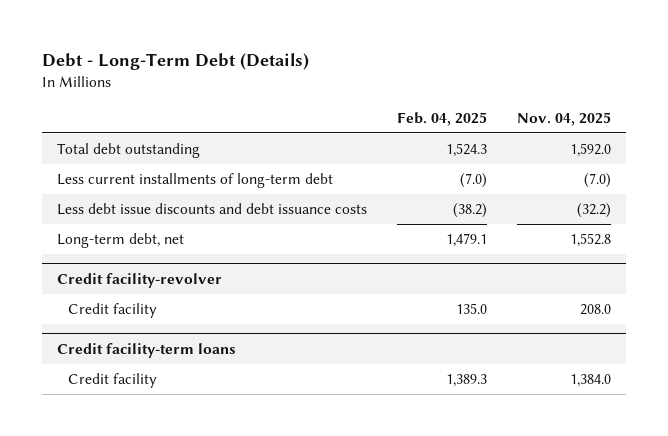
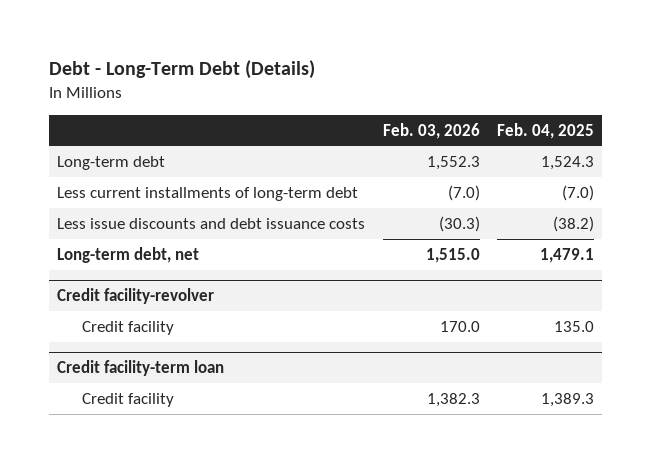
- | Feb. 04, 2025 | Nov. 04, 2025
+ | Feb. 03, 2026 | Feb. 04, 2025
- Total debt outstanding | 1,524.3 | 1,592.0
+ Long-term debt | 1,552.3 | 1,524.3
- Less debt issue discounts and debt issuance costs | (38.2) | (32.2)
+ Less issue discounts and debt issuance costs | (30.3) | (38.2)
- Credit facility-term loans
+ Credit facility-term loan

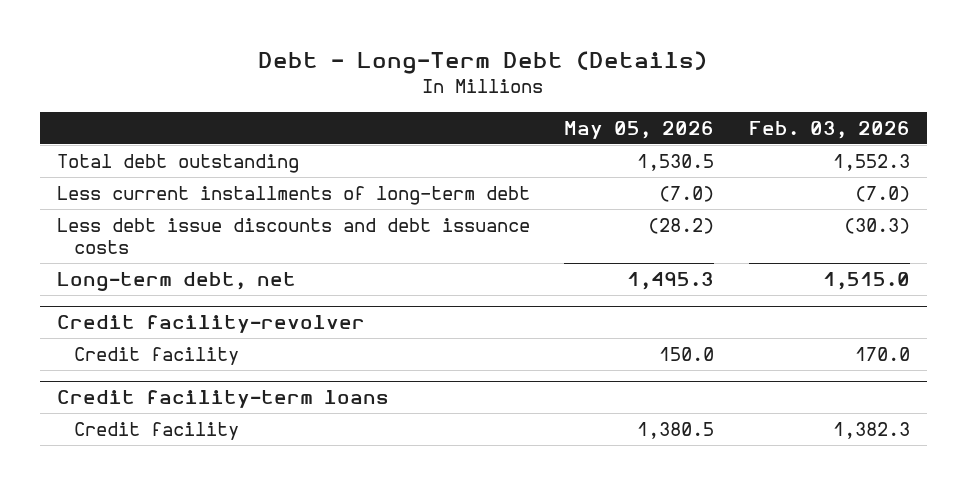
- | Feb. 03, 2026 | Feb. 04, 2025
+ | May 05, 2026 | Feb. 03, 2026
- Long-term debt | 1,552.3 | 1,524.3
+ Total debt outstanding | 1,530.5 | 1,552.3
- Less issue discounts and debt issuance costs | (30.3) | (38.2)
+ Less debt issue discounts and debt issuance costs | (28.2) | (30.3)
- Credit facility-term loan
+ Credit facility-term loans

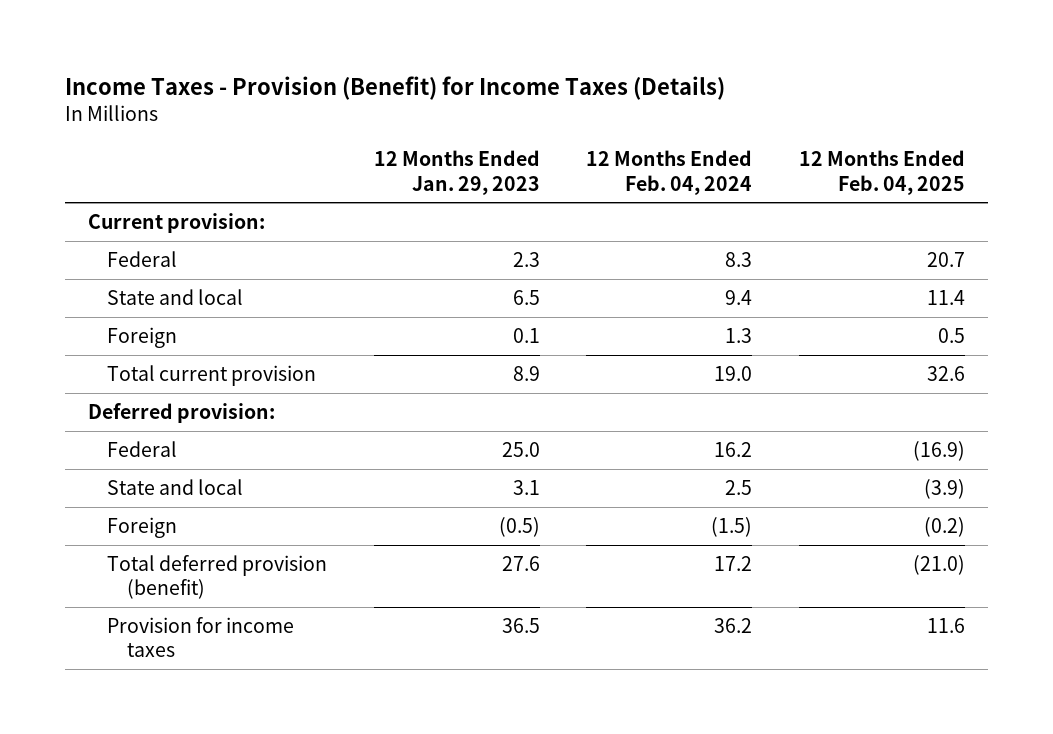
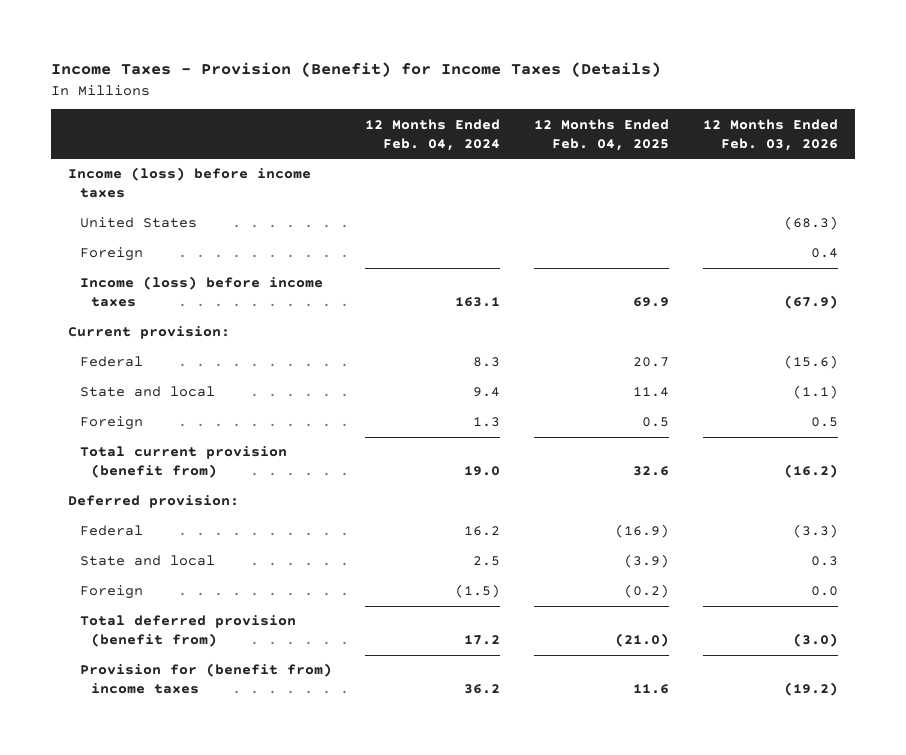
- | 12 Months Ended Jan. 29, 2023 | 12 Months Ended Feb. 04, 2024 | 12 Months Ended Feb. 04, 2025
+ | 12 Months Ended Feb. 04, 2024 | 12 Months Ended Feb. 04, 2025 | 12 Months Ended Feb. 03, 2026
+ Income (loss) before income taxes
+ United States | | | (68.3)
+ Foreign | | | 0.4
+ Income (loss) before income taxes | 163.1 | 69.9 | (67.9)
- Total current provision | 8.9 | 19.0 | 32.6
+ Total current provision (benefit from) | 19.0 | 32.6 | (16.2)
- Total deferred provision (benefit) | 27.6 | 17.2 | (21.0)
- Provision for income taxes | 36.5 | 36.2 | 11.6
+ Total deferred provision (benefit from) | 17.2 | (21.0) | (3.0)
+ Provision for (benefit from) income taxes | 36.2 | 11.6 | (19.2)

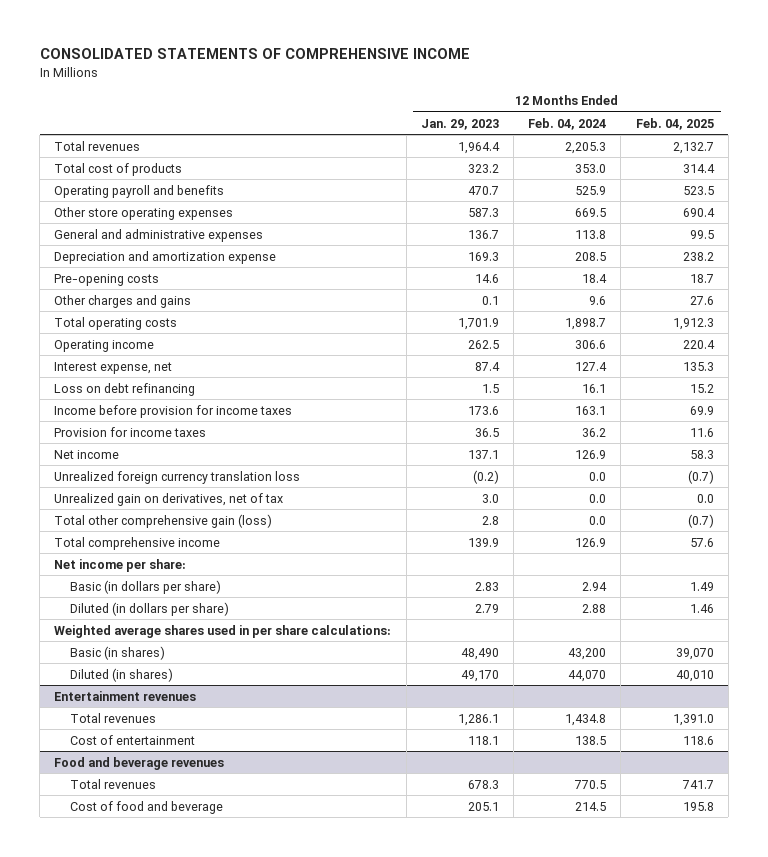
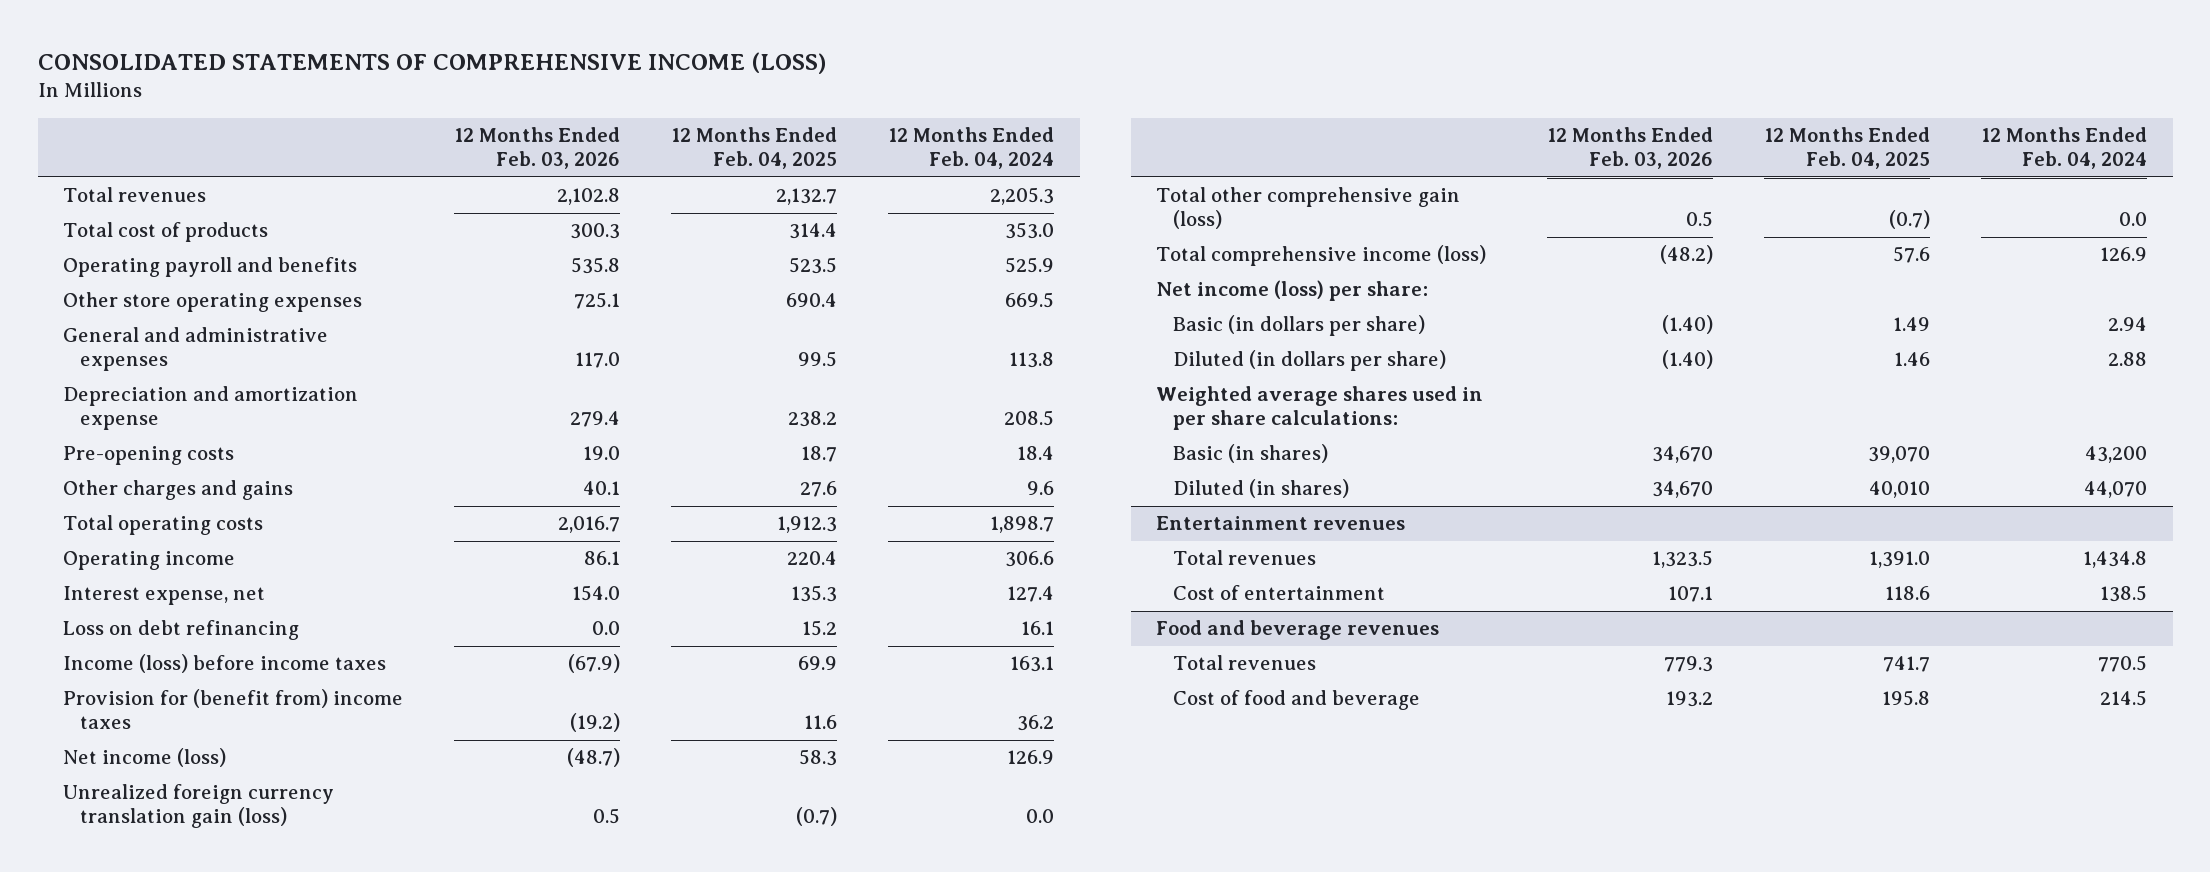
- CONSOLIDATED STATEMENTS OF COMPREHENSIVE INCOME
+ CONSOLIDATED STATEMENTS OF COMPREHENSIVE INCOME (LOSS)
- | 12 Months Ended Jan. 29, 2023 | 12 Months Ended Feb. 04, 2024 | 12 Months Ended Feb. 04, 2025
+ | 12 Months Ended Feb. 03, 2026 | 12 Months Ended Feb. 04, 2025 | 12 Months Ended Feb. 04, 2024
- Income before provision for income taxes | 173.6 | 163.1 | 69.9
- Provision for income taxes | 36.5 | 36.2 | 11.6
- Net income | 137.1 | 126.9 | 58.3
- Unrealized foreign currency translation loss | (0.2) | 0.0 | (0.7)
- Unrealized gain on derivatives, net of tax | 3.0 | 0.0 | 0.0
+ Income (loss) before income taxes | (67.9) | 69.9 | 163.1
+ Provision for (benefit from) income taxes | (19.2) | 11.6 | 36.2
+ Net income (loss) | (48.7) | 58.3 | 126.9
+ Unrealized foreign currency translation gain (loss) | 0.5 | (0.7) | 0.0
- Total comprehensive income | 139.9 | 126.9 | 57.6
- Net income per share:
+ Total comprehensive income (loss) | (48.2) | 57.6 | 126.9
+ Net income (loss) per share:

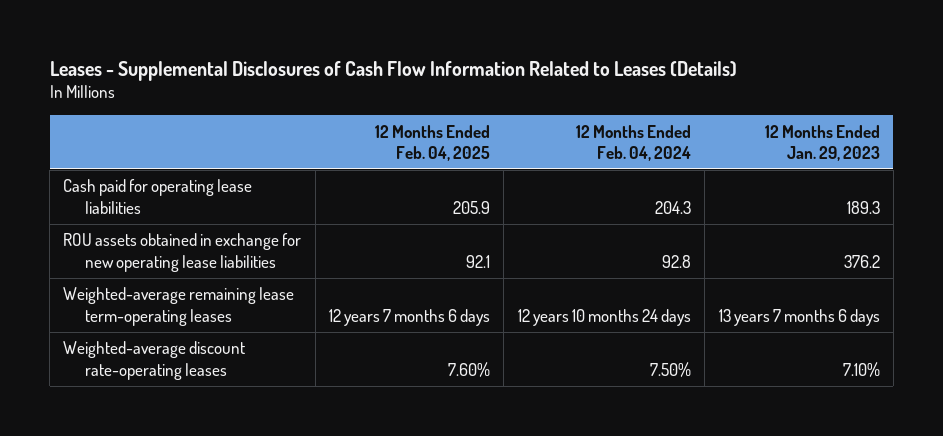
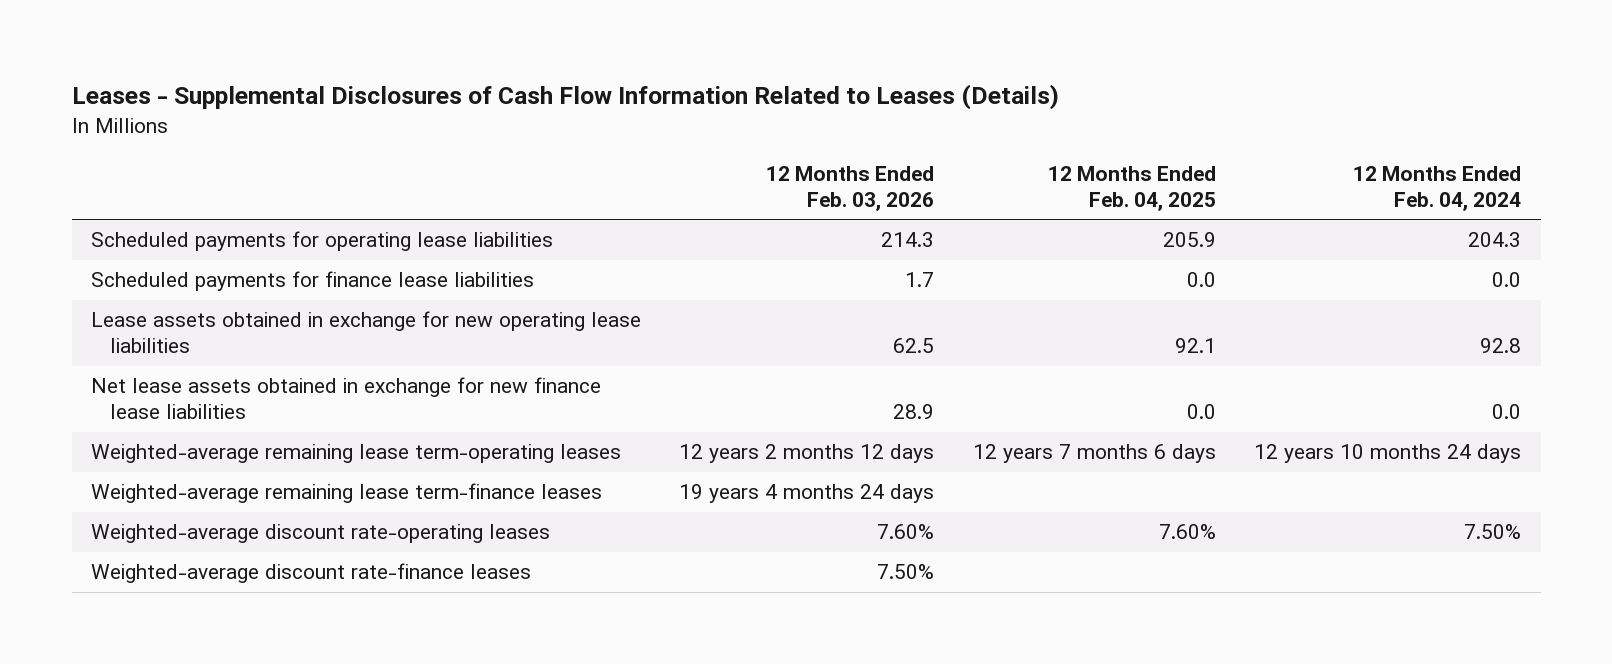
- | 12 Months Ended Feb. 04, 2025 | 12 Months Ended Feb. 04, 2024 | 12 Months Ended Jan. 29, 2023
+ | 12 Months Ended Feb. 03, 2026 | 12 Months Ended Feb. 04, 2025 | 12 Months Ended Feb. 04, 2024
- Cash paid for operating lease liabilities | 205.9 | 204.3 | 189.3
- ROU assets obtained in exchange for new operating lease liabilities | 92.1 | 92.8 | 376.2
+ Scheduled payments for operating lease liabilities | 214.3 | 205.9 | 204.3
+ Scheduled payments for finance lease liabilities | 1.7 | 0.0 | 0.0
+ Lease assets obtained in exchange for new operating lease liabilities | 62.5 | 92.1 | 92.8
+ Net lease assets obtained in exchange for new finance lease liabilities | 28.9 | 0.0 | 0.0
+ Weighted-average remaining lease term-finance leases | 19 years 4 months 24 days | |
+ Weighted-average discount rate-finance leases | 7.50% | |

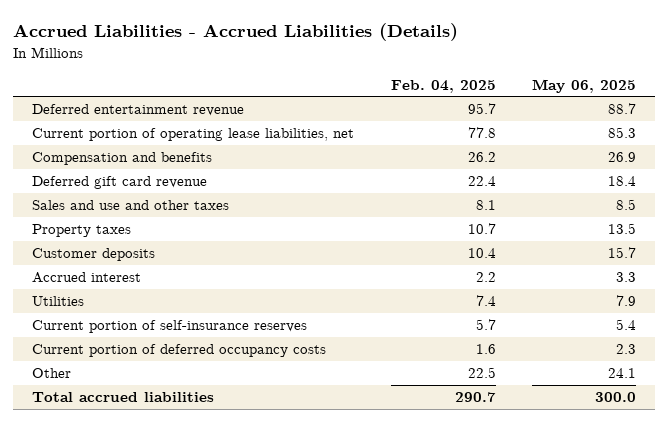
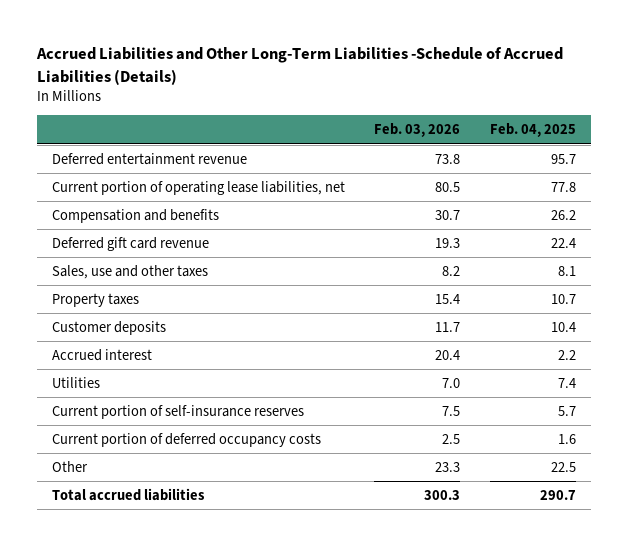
- Accrued Liabilities - Accrued Liabilities (Details)
+ Accrued Liabilities and Other Long-Term Liabilities -Schedule of Accrued Liabilities (Details)
- | Feb. 04, 2025 | May 06, 2025
+ | Feb. 03, 2026 | Feb. 04, 2025
- Sales and use and other taxes | 8.1 | 8.5
+ Sales, use and other taxes | 8.2 | 8.1

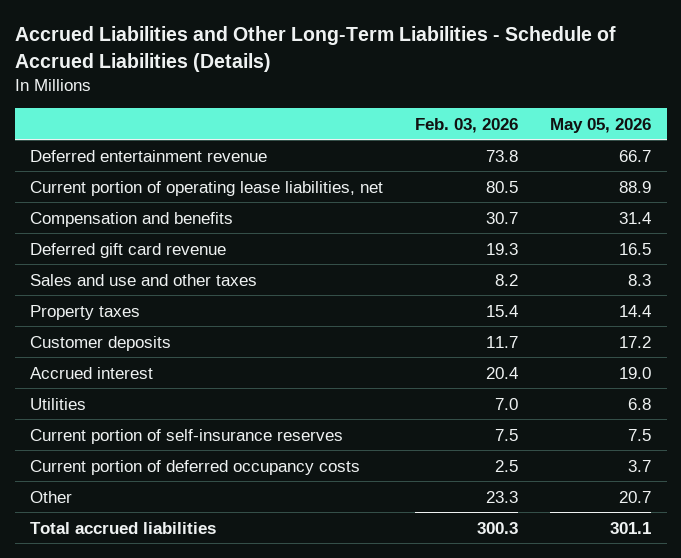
- Accrued Liabilities and Other Long-Term Liabilities -Schedule of Accrued Liabilities (Details)
+ Accrued Liabilities and Other Long-Term Liabilities - Schedule of Accrued Liabilities (Details)
- | Feb. 03, 2026 | Feb. 04, 2025
+ | Feb. 03, 2026 | May 05, 2026
- Sales, use and other taxes | 8.2 | 8.1
+ Sales and use and other taxes | 8.2 | 8.3

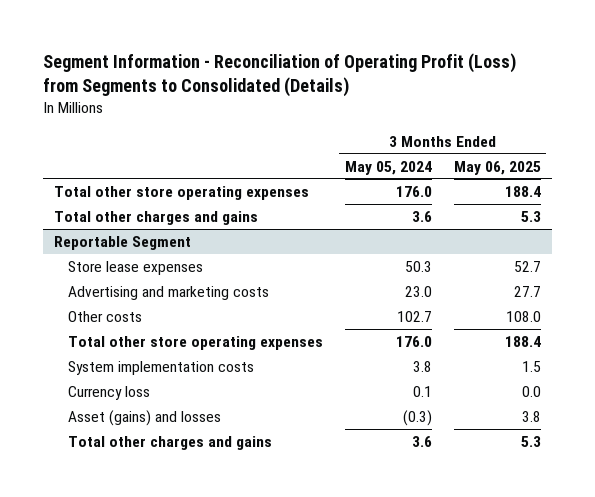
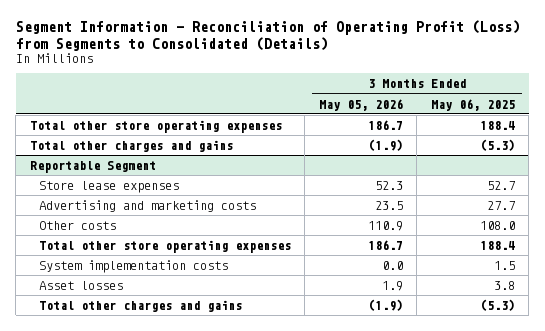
- | 3 Months Ended May 05, 2024 | 3 Months Ended May 06, 2025
+ | 3 Months Ended May 05, 2026 | 3 Months Ended May 06, 2025
- Total other charges and gains | 3.6 | 5.3
+ Total other charges and gains | (1.9) | (5.3)
@ Reportable Segment
- Currency loss | 0.1 | 0.0
- Asset (gains) and losses | (0.3) | 3.8
- Total other charges and gains | 3.6 | 5.3
+ Asset losses | 1.9 | 3.8
+ Total other charges and gains | (1.9) | (5.3)

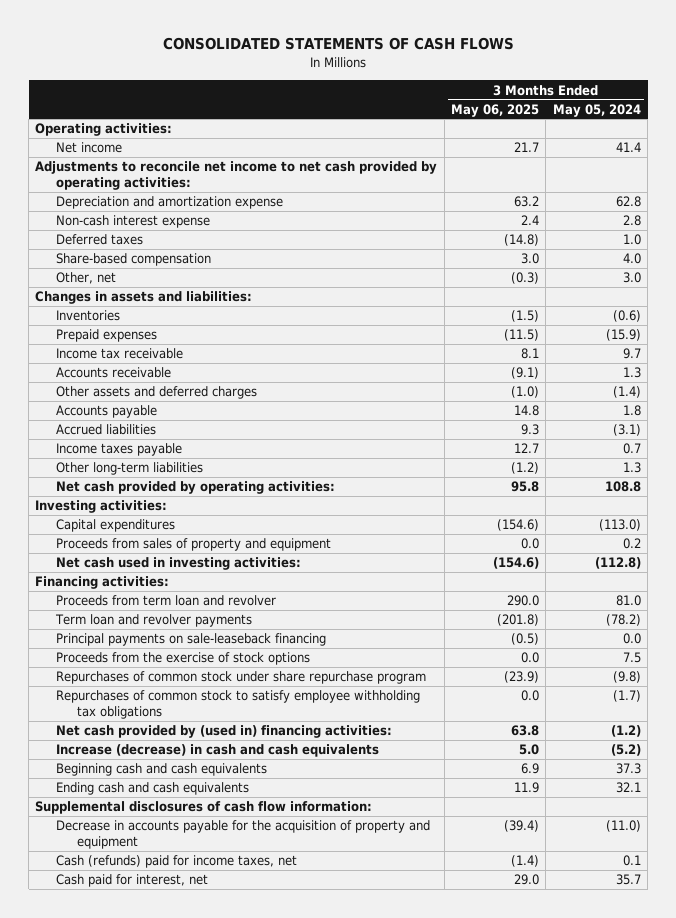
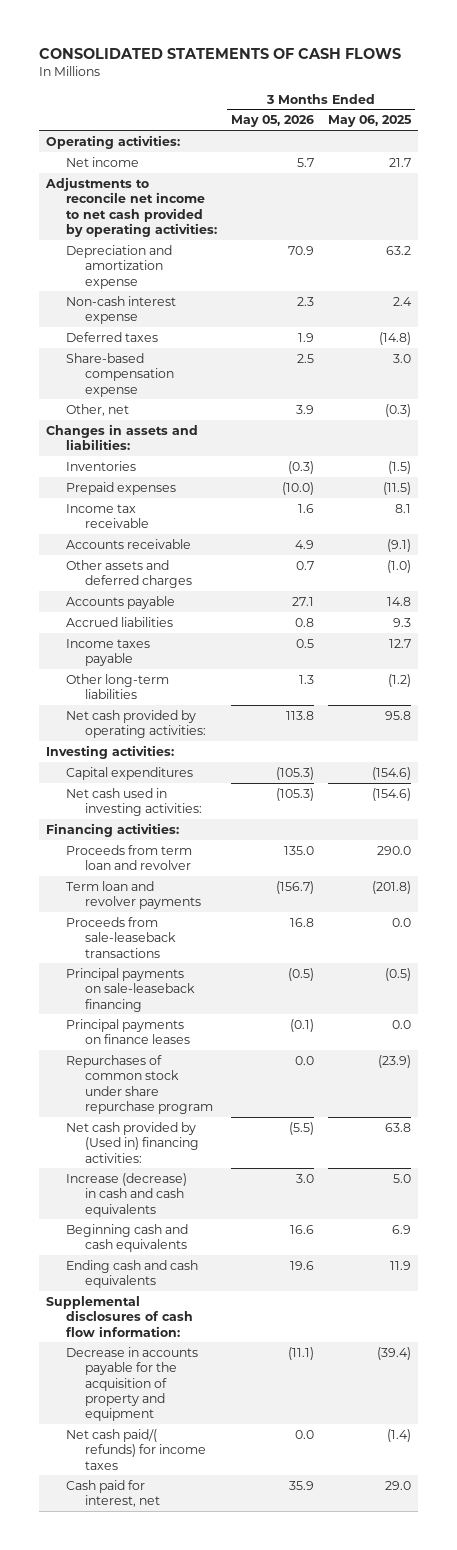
- | 3 Months Ended May 06, 2025 | 3 Months Ended May 05, 2024
+ | 3 Months Ended May 05, 2026 | 3 Months Ended May 06, 2025
- Share-based compensation | 3.0 | 4.0
+ Share-based compensation expense | 2.5 | 3.0
- Proceeds from sales of property and equipment | 0.0 | 0.2
+ Proceeds from sale-leaseback transactions | 16.8 | 0.0
- Proceeds from the exercise of stock options | 0.0 | 7.5
+ Principal payments on finance leases | (0.1) | 0.0
- Repurchases of common stock to satisfy employee withholding tax obligations | 0.0 | (1.7)
- Net cash provided by (used in) financing activities: | 63.8 | (1.2)
+ Net cash provided by (Used in) financing activities: | (5.5) | 63.8
- Cash (refunds) paid for income taxes, net | (1.4) | 0.1
+ Net cash paid/( refunds) for income taxes | 0.0 | (1.4)

